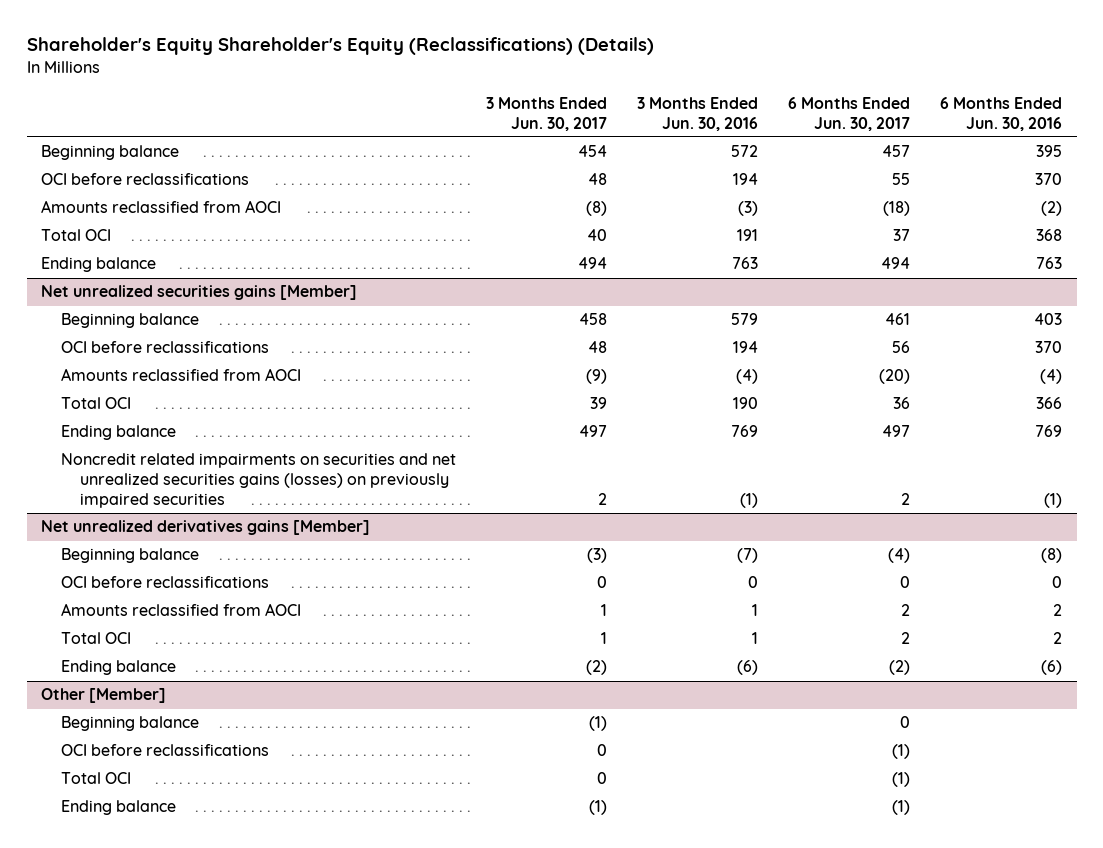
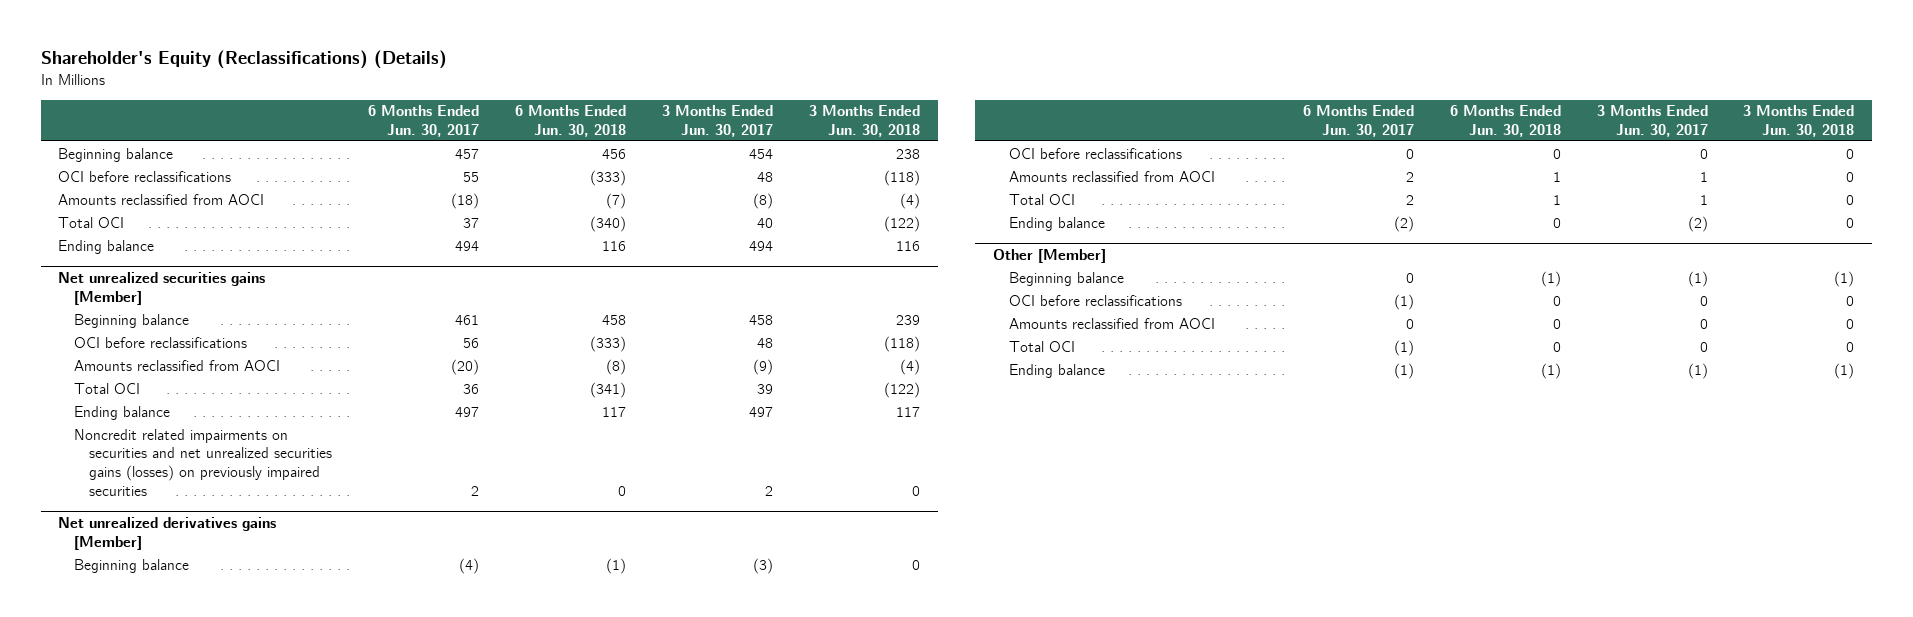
- Shareholder's Equity Shareholder's Equity (Reclassifications) (Details)
+ Shareholder's Equity (Reclassifications) (Details)
- | 3 Months Ended Jun. 30, 2017 | 3 Months Ended Jun. 30, 2016 | 6 Months Ended Jun. 30, 2017 | 6 Months Ended Jun. 30, 2016
+ | 6 Months Ended Jun. 30, 2017 | 6 Months Ended Jun. 30, 2018 | 3 Months Ended Jun. 30, 2017 | 3 Months Ended Jun. 30, 2018
@ Other [Member]
+ Amounts reclassified from AOCI | 0 | 0 | 0 | 0

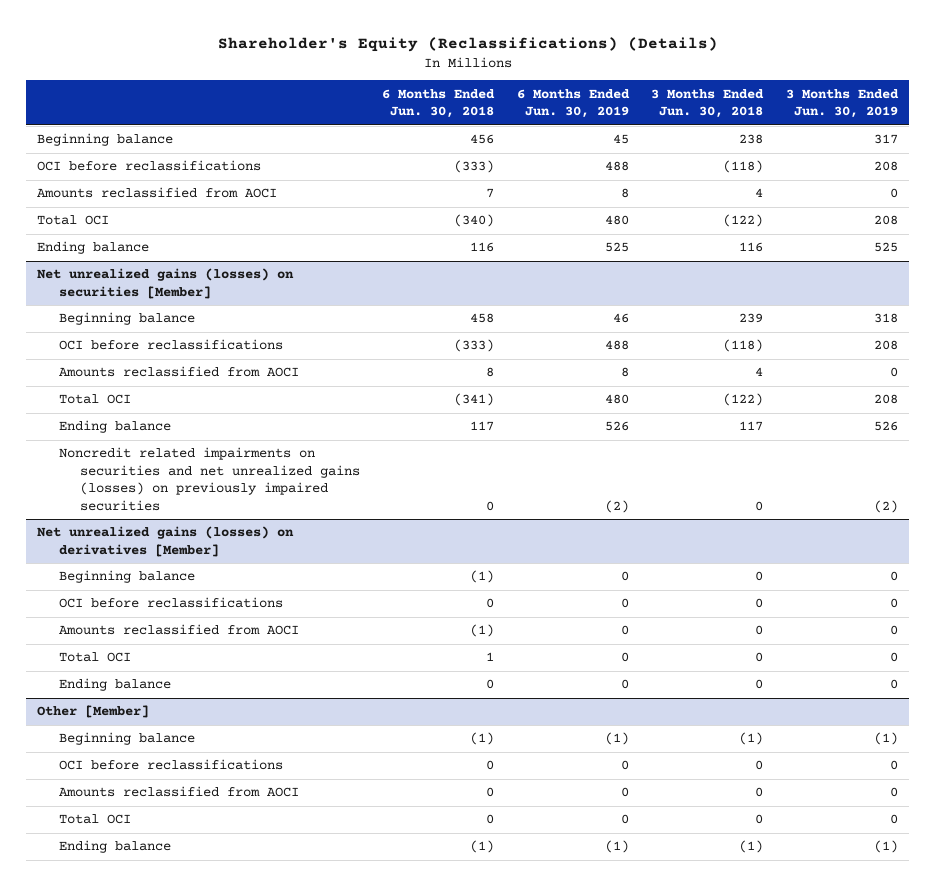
- | 6 Months Ended Jun. 30, 2017 | 6 Months Ended Jun. 30, 2018 | 3 Months Ended Jun. 30, 2017 | 3 Months Ended Jun. 30, 2018
+ | 6 Months Ended Jun. 30, 2018 | 6 Months Ended Jun. 30, 2019 | 3 Months Ended Jun. 30, 2018 | 3 Months Ended Jun. 30, 2019
- Amounts reclassified from AOCI | (18) | (7) | (8) | (4)
+ Amounts reclassified from AOCI | 7 | 8 | 4 | 0
- Net unrealized securities gains [Member]
+ Net unrealized gains (losses) on securities [Member]
- Amounts reclassified from AOCI | (20) | (8) | (9) | (4)
+ Amounts reclassified from AOCI | 8 | 8 | 4 | 0
- Noncredit related impairments on securities and net unrealized securities gains (losses) on previously impaired securities | 2 | 0 | 2 | 0
- Net unrealized derivatives gains [Member]
+ Noncredit related impairments on securities and net unrealized gains (losses) on previously impaired securities | 0 | (2) | 0 | (2)
+ Net unrealized gains (losses) on derivatives [Member]
- Amounts reclassified from AOCI | 2 | 1 | 1 | 0
+ Amounts reclassified from AOCI | (1) | 0 | 0 | 0

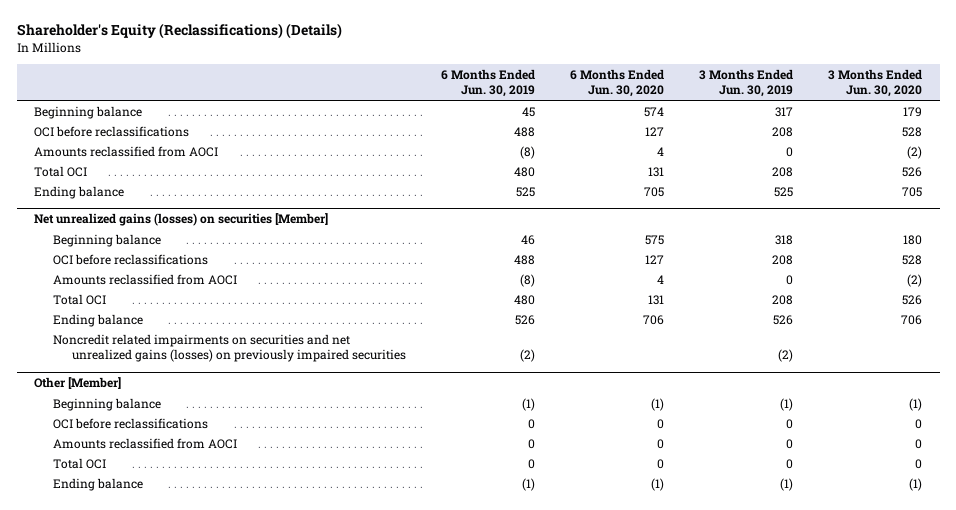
- | 6 Months Ended Jun. 30, 2018 | 6 Months Ended Jun. 30, 2019 | 3 Months Ended Jun. 30, 2018 | 3 Months Ended Jun. 30, 2019
+ | 6 Months Ended Jun. 30, 2019 | 6 Months Ended Jun. 30, 2020 | 3 Months Ended Jun. 30, 2019 | 3 Months Ended Jun. 30, 2020
- Amounts reclassified from AOCI | 7 | 8 | 4 | 0
+ Amounts reclassified from AOCI | (8) | 4 | 0 | (2)
@ Net unrealized gains (losses) on securities [Member]
- Amounts reclassified from AOCI | 8 | 8 | 4 | 0
+ Amounts reclassified from AOCI | (8) | 4 | 0 | (2)
- Net unrealized gains (losses) on derivatives [Member]
- Beginning balance | (1) | 0 | 0 | 0
- OCI before reclassifications | 0 | 0 | 0 | 0
- Amounts reclassified from AOCI | (1) | 0 | 0 | 0
- Total OCI | 1 | 0 | 0 | 0
- Ending balance | 0 | 0 | 0 | 0

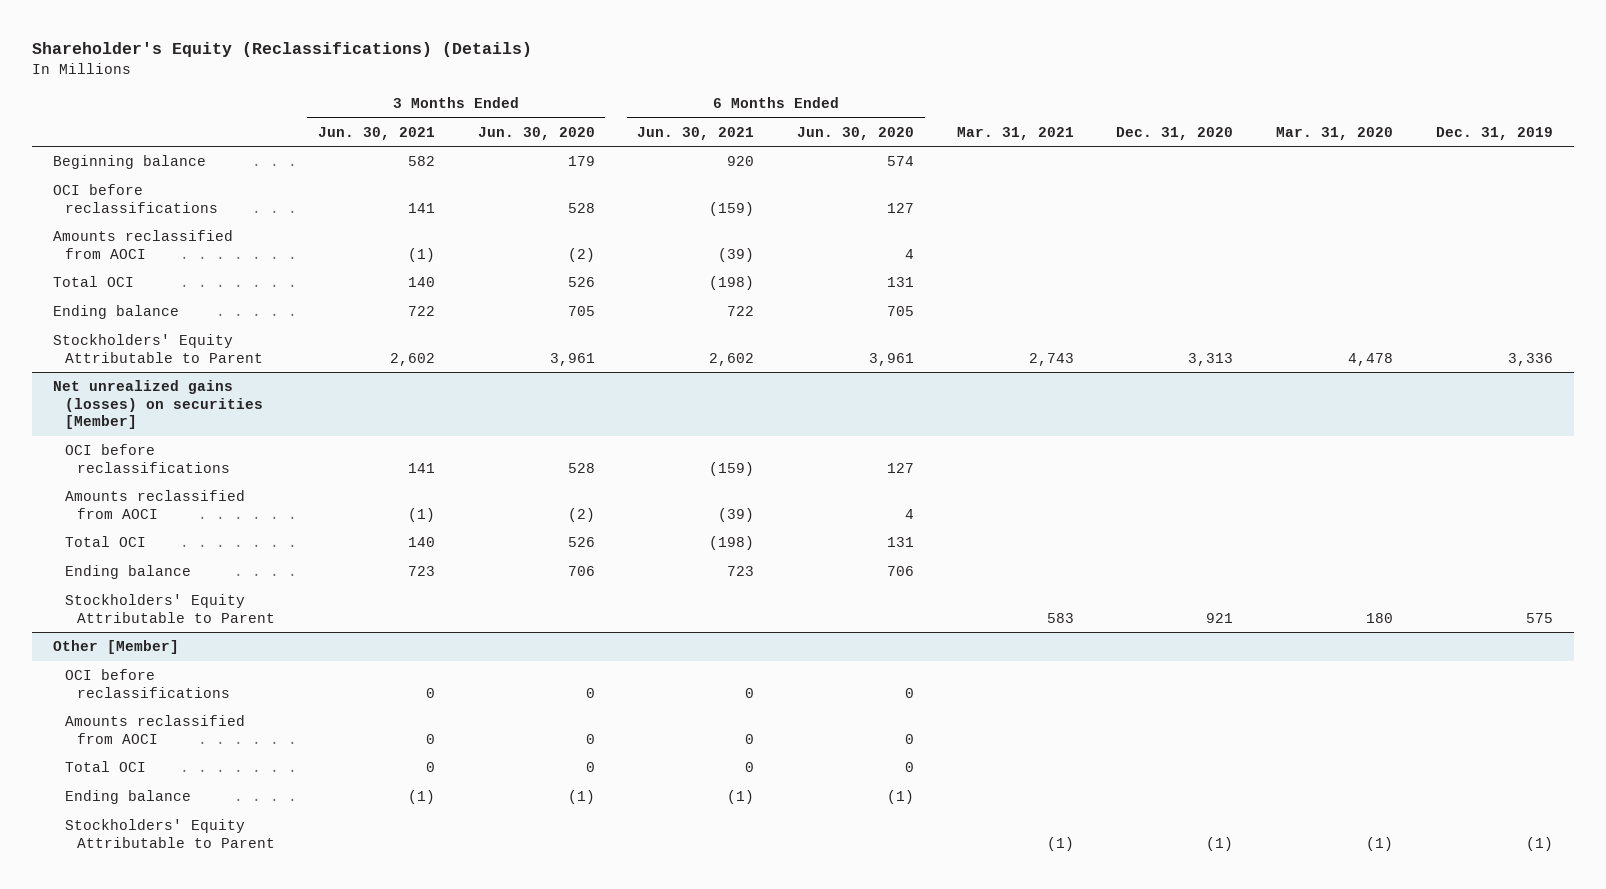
- | 6 Months Ended Jun. 30, 2019 | 6 Months Ended Jun. 30, 2020 | 3 Months Ended Jun. 30, 2019 | 3 Months Ended Jun. 30, 2020
+ | 3 Months Ended Jun. 30, 2021 | 3 Months Ended Jun. 30, 2020 | 6 Months Ended Jun. 30, 2021 | 6 Months Ended Jun. 30, 2020 | Mar. 31, 2021 | Dec. 31, 2020 | Mar. 31, 2020 | Dec. 31, 2019
+ Stockholders' Equity Attributable to Parent | 2,602 | 3,961 | 2,602 | 3,961 | 2,743 | 3,313 | 4,478 | 3,336
@ Net unrealized gains (losses) on securities [Member]
- Beginning balance | 46 | 575 | 318 | 180
- Noncredit related impairments on securities and net unrealized gains (losses) on previously impaired securities | (2) | | (2) |
+ Stockholders' Equity Attributable to Parent | | | | | 583 | 921 | 180 | 575
@ Other [Member]
- Beginning balance | (1) | (1) | (1) | (1)
+ Stockholders' Equity Attributable to Parent | | | | | (1) | (1) | (1) | (1)

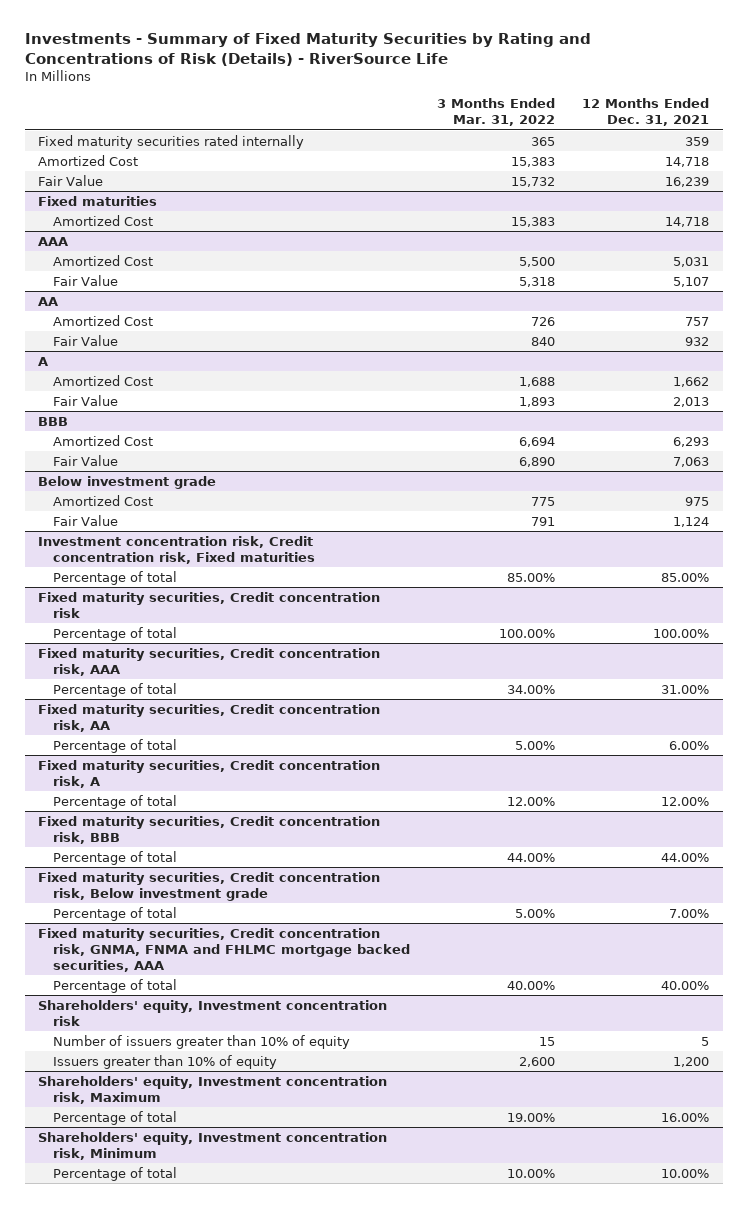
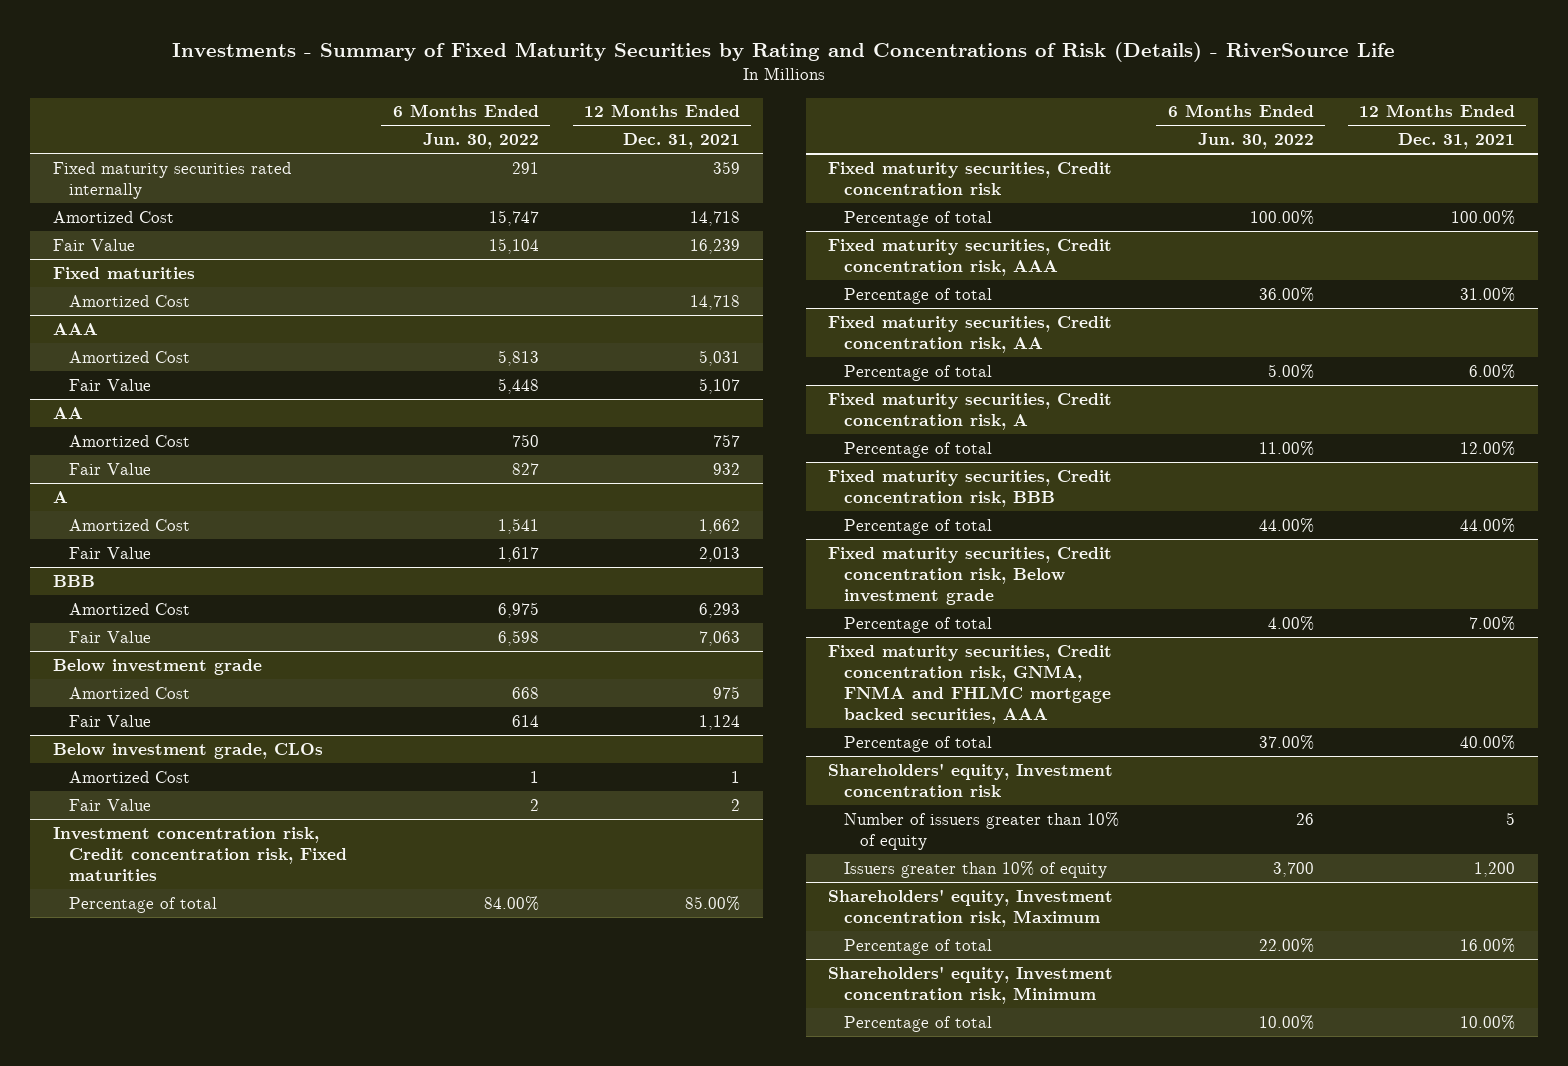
- | 3 Months Ended Mar. 31, 2022 | 12 Months Ended Dec. 31, 2021
+ | 6 Months Ended Jun. 30, 2022 | 12 Months Ended Dec. 31, 2021
+ Below investment grade, CLOs
+ Amortized Cost | 1 | 1
+ Fair Value | 2 | 2

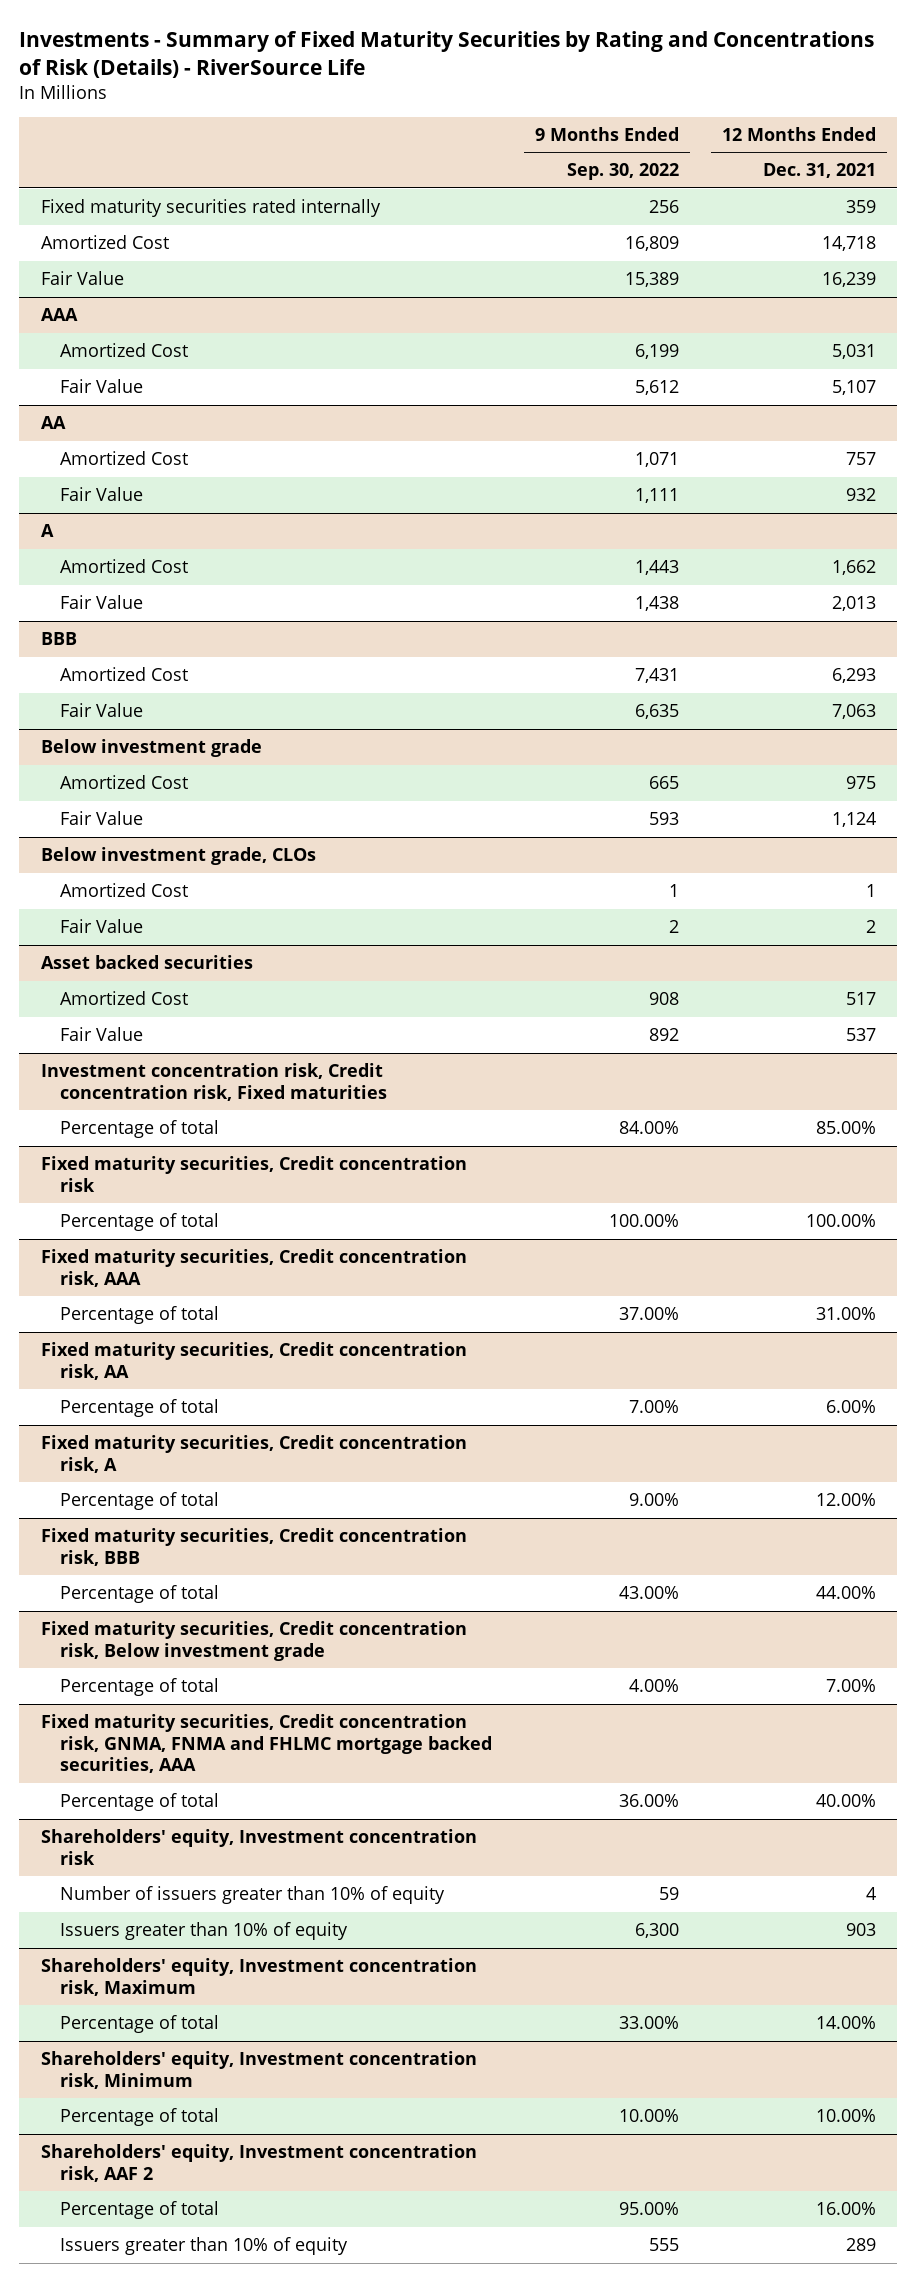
- | 6 Months Ended Jun. 30, 2022 | 12 Months Ended Dec. 31, 2021
+ | 9 Months Ended Sep. 30, 2022 | 12 Months Ended Dec. 31, 2021
- Fixed maturities
- Amortized Cost | | 14,718
+ Asset backed securities
+ Amortized Cost | 908 | 517
+ Fair Value | 892 | 537
@ Shareholders' equity, Investment concentration risk
- Number of issuers greater than 10% of equity | 26 | 5
- Issuers greater than 10% of equity | 3,700 | 1,200
+ Number of issuers greater than 10% of equity | 59 | 4
+ Issuers greater than 10% of equity | 6,300 | 903
@ Shareholders' equity, Investment concentration risk, Maximum
- Percentage of total | 22.00% | 16.00%
+ Percentage of total | 33.00% | 14.00%
+ Shareholders' equity, Investment concentration risk, AAF 2
+ Percentage of total | 95.00% | 16.00%
+ Issuers greater than 10% of equity | 555 | 289

